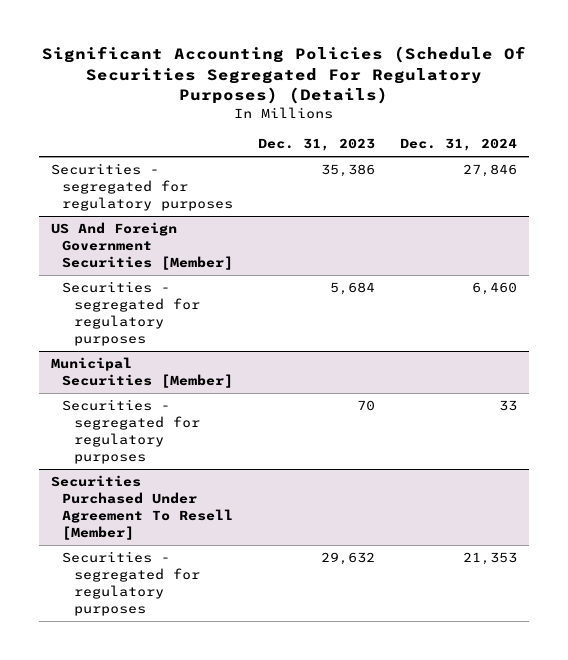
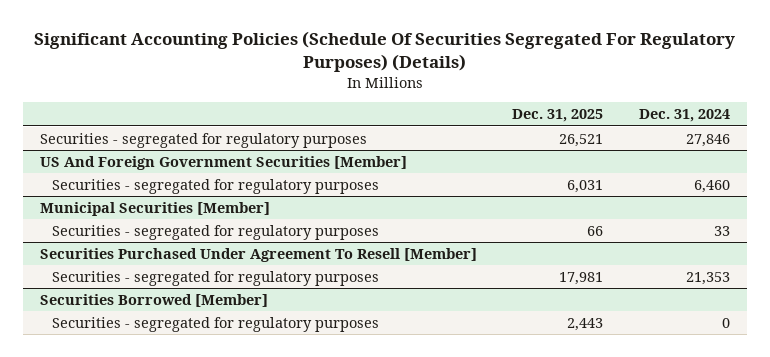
- | Dec. 31, 2023 | Dec. 31, 2024
+ | Dec. 31, 2025 | Dec. 31, 2024
+ Securities Borrowed [Member]
+ Securities - segregated for regulatory purposes | 2,443 | 0

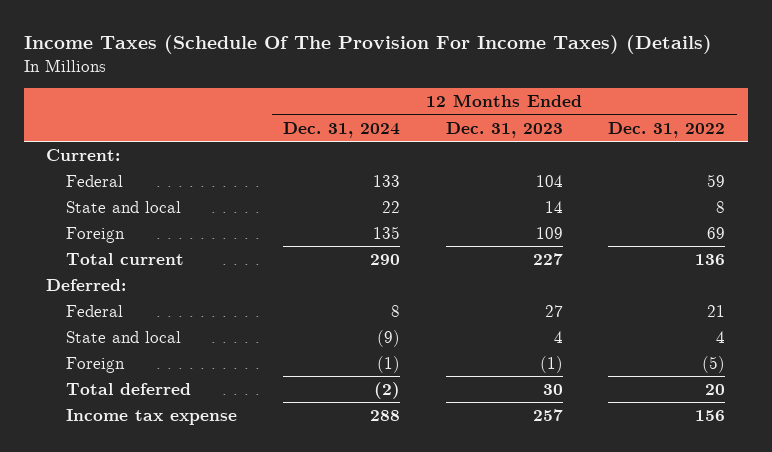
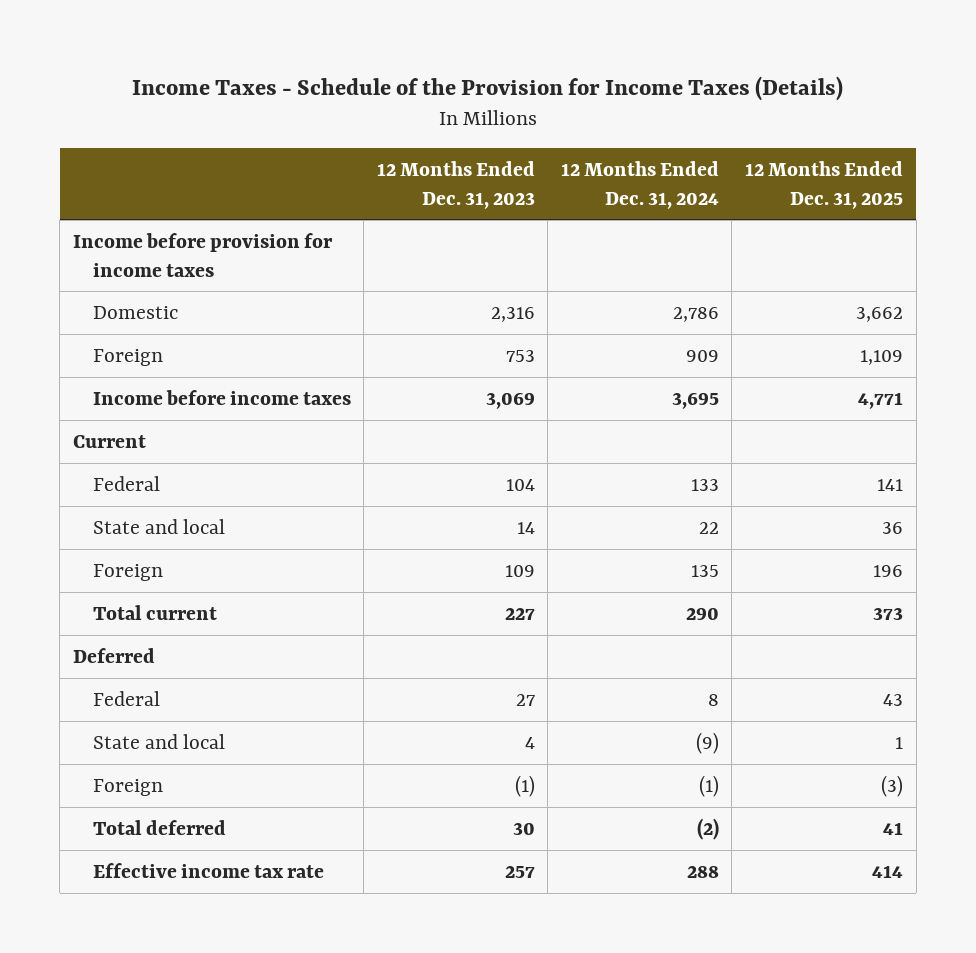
- Income Taxes (Schedule Of The Provision For Income Taxes) (Details)
+ Income Taxes - Schedule of the Provision for Income Taxes (Details)
- | 12 Months Ended Dec. 31, 2024 | 12 Months Ended Dec. 31, 2023 | 12 Months Ended Dec. 31, 2022
+ | 12 Months Ended Dec. 31, 2023 | 12 Months Ended Dec. 31, 2024 | 12 Months Ended Dec. 31, 2025
- Current:
+ Income before provision for income taxes
+ Domestic | 2,316 | 2,786 | 3,662
+ Foreign | 753 | 909 | 1,109
+ Income before income taxes | 3,069 | 3,695 | 4,771
+ Current
- Deferred:
+ Deferred
- Income tax expense | 288 | 257 | 156
+ Effective income tax rate | 257 | 288 | 414

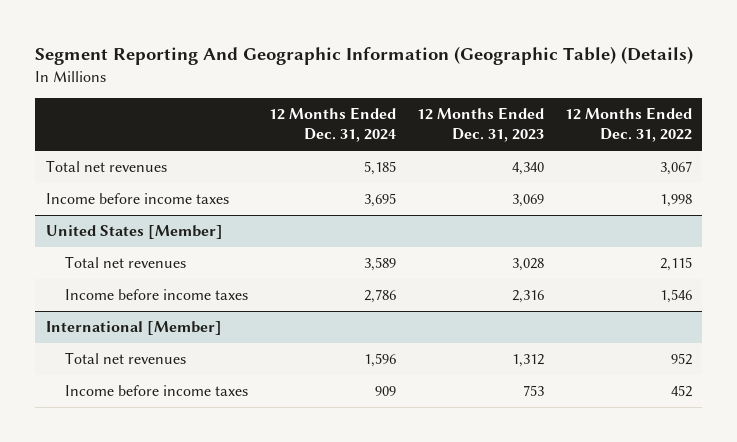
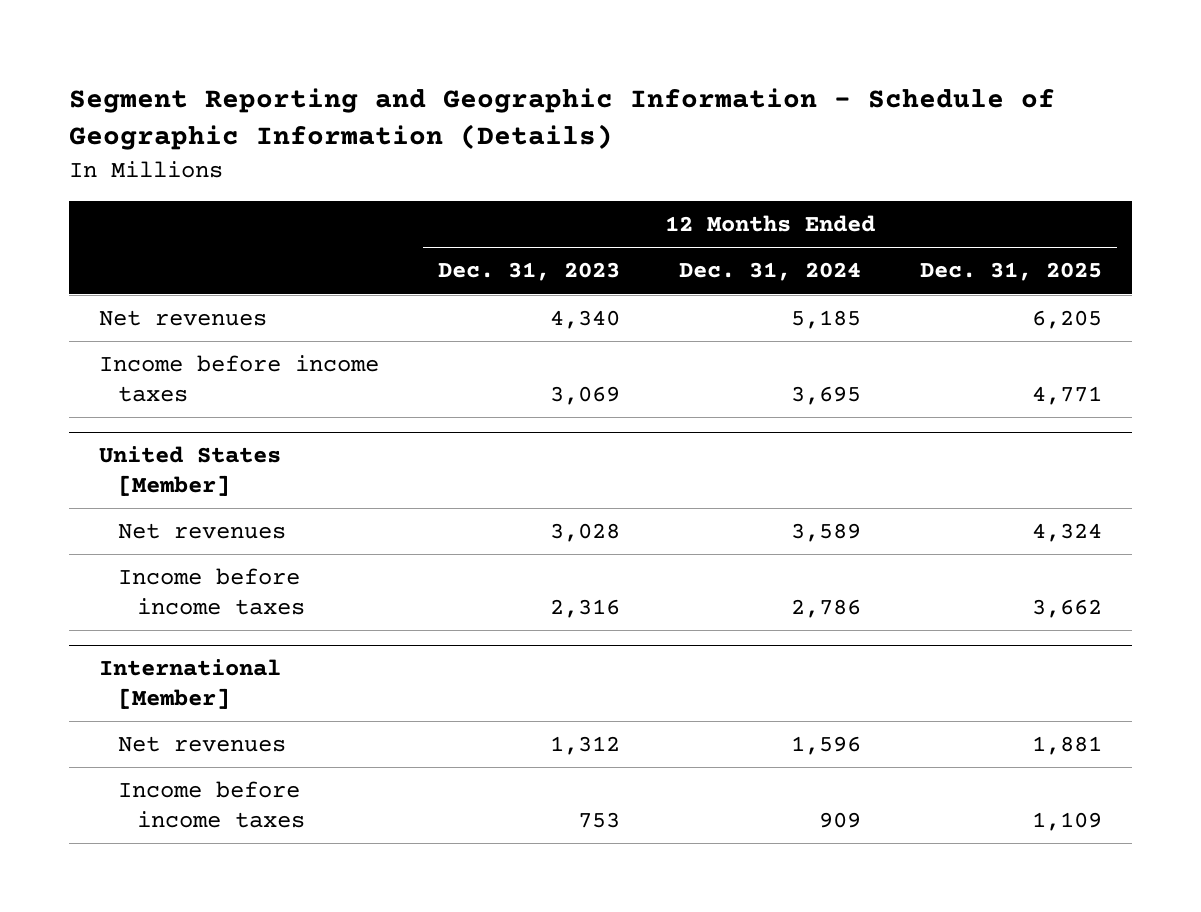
- Segment Reporting And Geographic Information (Geographic Table) (Details)
+ Segment Reporting and Geographic Information - Schedule of Geographic Information (Details)
- | 12 Months Ended Dec. 31, 2024 | 12 Months Ended Dec. 31, 2023 | 12 Months Ended Dec. 31, 2022
+ | 12 Months Ended Dec. 31, 2023 | 12 Months Ended Dec. 31, 2024 | 12 Months Ended Dec. 31, 2025
- Total net revenues | 5,185 | 4,340 | 3,067
+ Net revenues | 4,340 | 5,185 | 6,205
@ United States [Member]
- Total net revenues | 3,589 | 3,028 | 2,115
+ Net revenues | 3,028 | 3,589 | 4,324
@ International [Member]
- Total net revenues | 1,596 | 1,312 | 952
+ Net revenues | 1,312 | 1,596 | 1,881

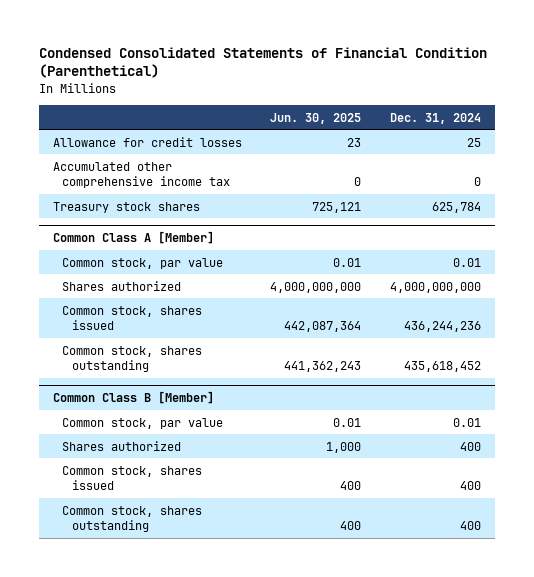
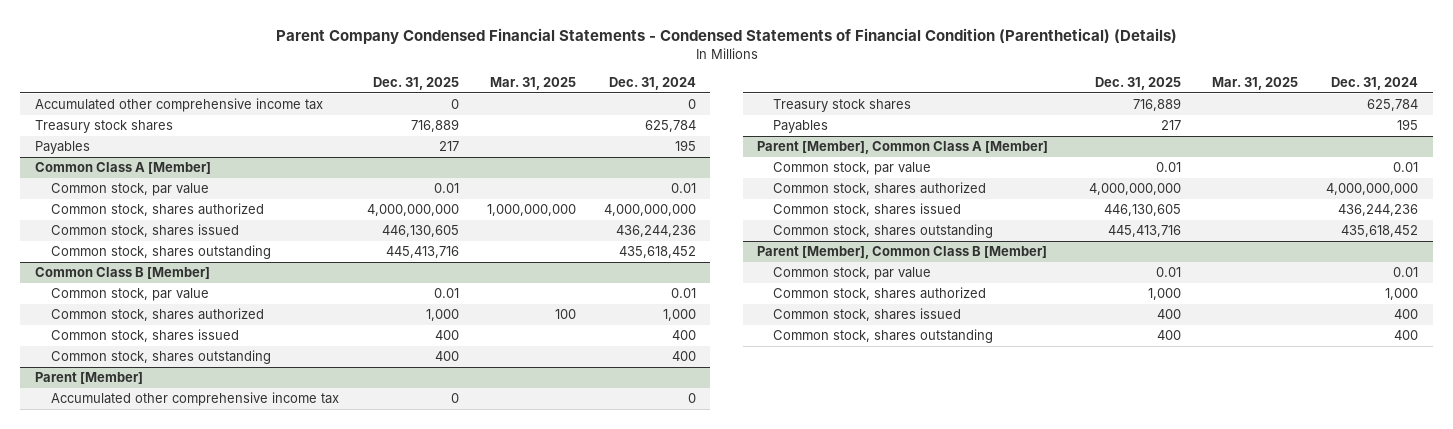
- Condensed Consolidated Statements of Financial Condition (Parenthetical)
+ Parent Company Condensed Financial Statements - Condensed Statements of Financial Condition (Parenthetical) (Details)
- | Jun. 30, 2025 | Dec. 31, 2024
+ | Dec. 31, 2025 | Mar. 31, 2025 | Dec. 31, 2024
- Allowance for credit losses | 23 | 25
+ Payables | 217 | | 195
@ Common Class A [Member]
- Shares authorized | 4,000,000,000 | 4,000,000,000
+ Common stock, shares authorized | 4,000,000,000 | 1,000,000,000 | 4,000,000,000
@ Common Class B [Member]
- Shares authorized | 1,000 | 400
+ Common stock, shares authorized | 1,000 | 100 | 1,000
+ Parent [Member]
+ Accumulated other comprehensive income tax | 0 | | 0
+ Treasury stock shares | 716,889 | | 625,784
+ Payables | 217 | | 195
+ Parent [Member], Common Class A [Member]
+ Common stock, par value | 0.01 | | 0.01
+ Common stock, shares authorized | 4,000,000,000 | | 4,000,000,000
+ Common stock, shares issued | 446,130,605 | | 436,244,236
+ Common stock, shares outstanding | 445,413,716 | | 435,618,452
+ Parent [Member], Common Class B [Member]
+ Common stock, par value | 0.01 | | 0.01
+ Common stock, shares authorized | 1,000 | | 1,000
+ Common stock, shares issued | 400 | | 400
+ Common stock, shares outstanding | 400 | | 400

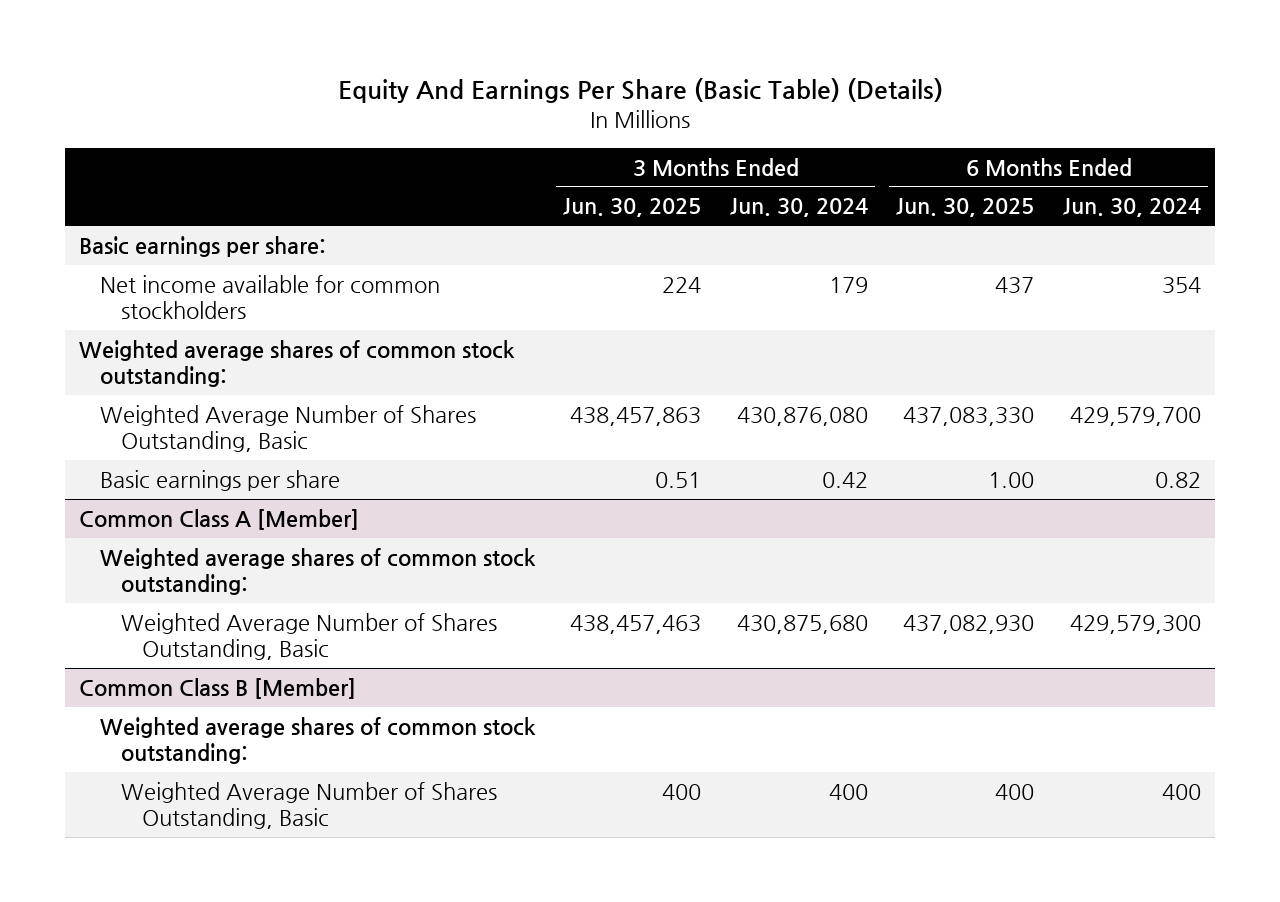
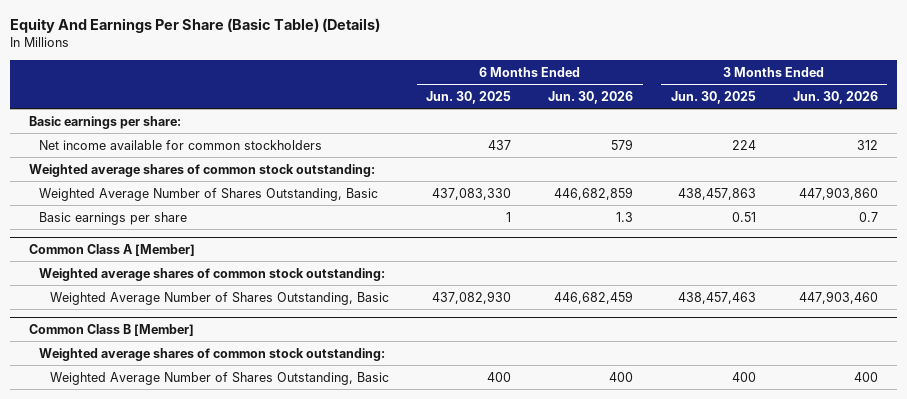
- | 3 Months Ended Jun. 30, 2025 | 3 Months Ended Jun. 30, 2024 | 6 Months Ended Jun. 30, 2025 | 6 Months Ended Jun. 30, 2024
+ | 6 Months Ended Jun. 30, 2025 | 6 Months Ended Jun. 30, 2026 | 3 Months Ended Jun. 30, 2025 | 3 Months Ended Jun. 30, 2026
- Basic earnings per share | 0.51 | 0.42 | 1.00 | 0.82
+ Basic earnings per share | 1 | 1.3 | 0.51 | 0.7

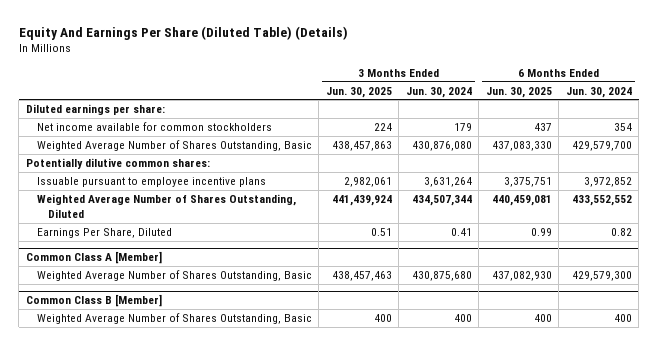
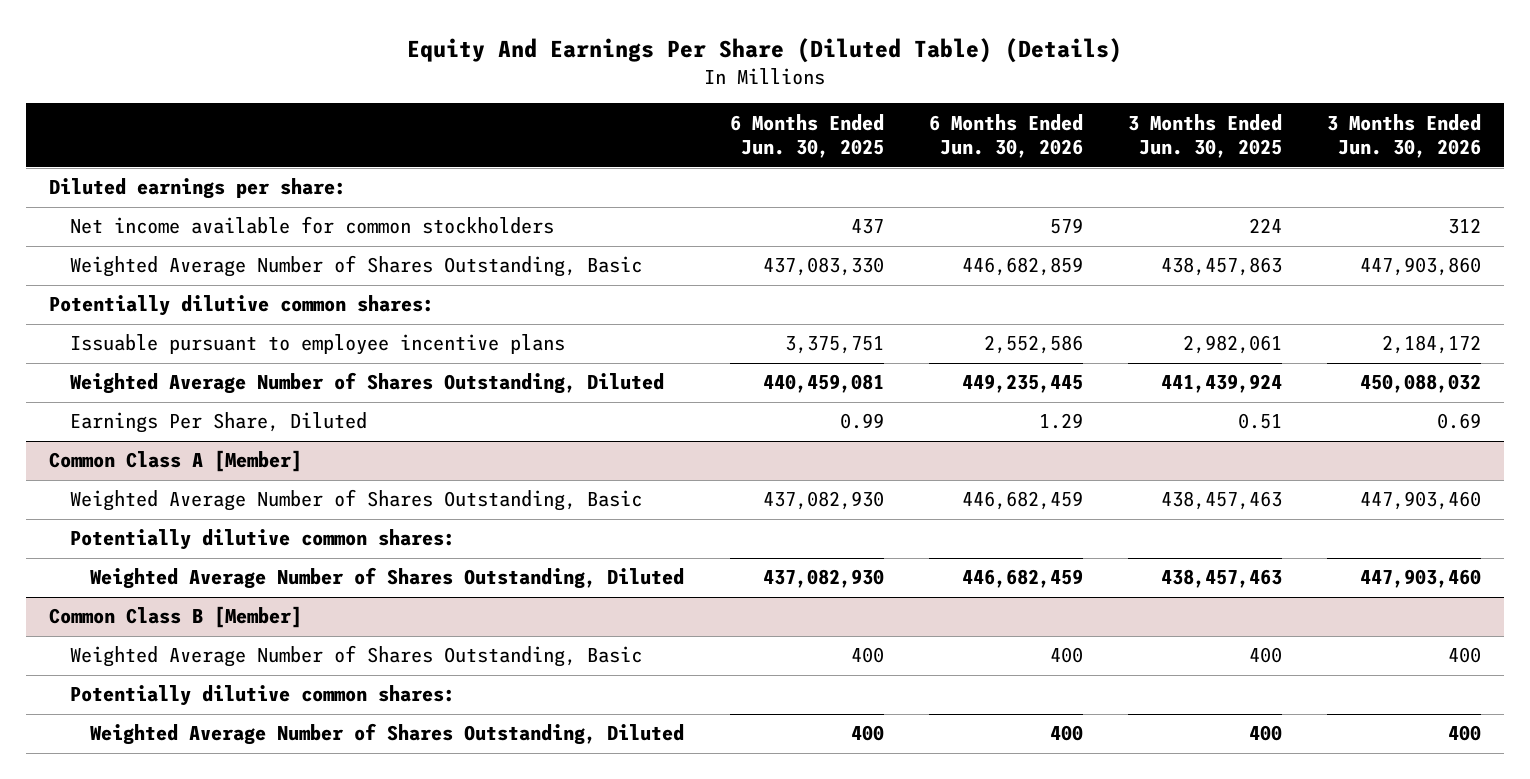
- | 3 Months Ended Jun. 30, 2025 | 3 Months Ended Jun. 30, 2024 | 6 Months Ended Jun. 30, 2025 | 6 Months Ended Jun. 30, 2024
+ | 6 Months Ended Jun. 30, 2025 | 6 Months Ended Jun. 30, 2026 | 3 Months Ended Jun. 30, 2025 | 3 Months Ended Jun. 30, 2026
@ Common Class A [Member]
+ Potentially dilutive common shares:
+ Weighted Average Number of Shares Outstanding, Diluted | 437,082,930 | 446,682,459 | 438,457,463 | 447,903,460
@ Common Class B [Member]
+ Potentially dilutive common shares:
+ Weighted Average Number of Shares Outstanding, Diluted | 400 | 400 | 400 | 400

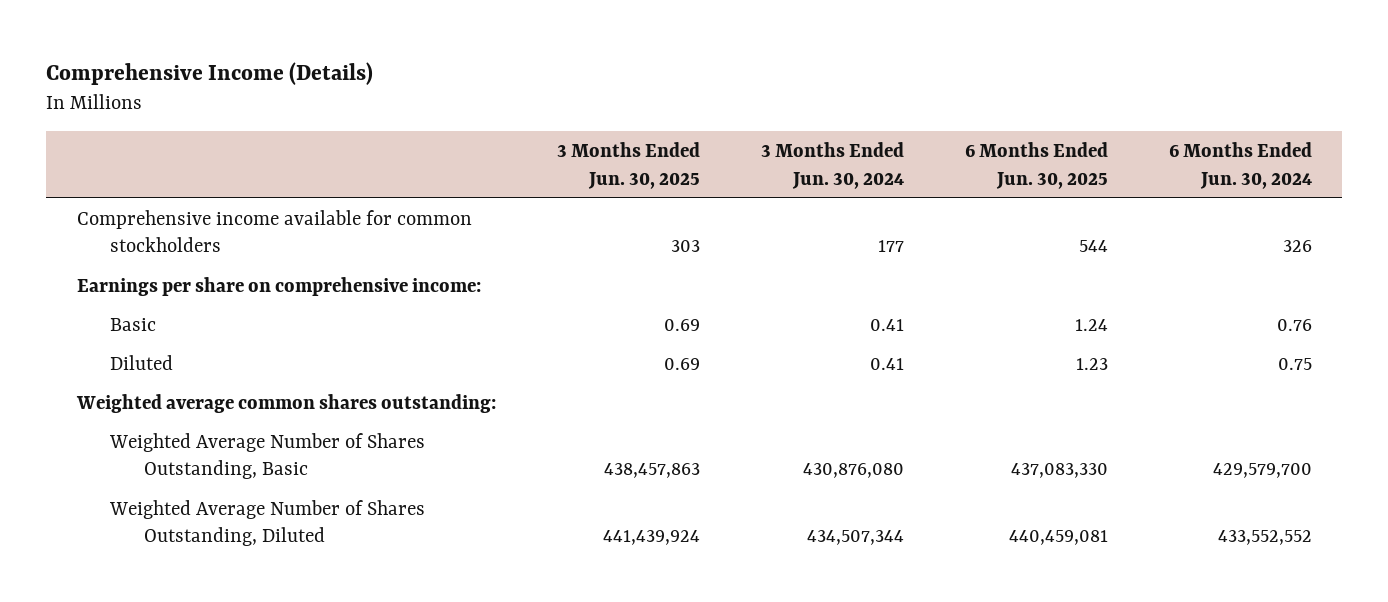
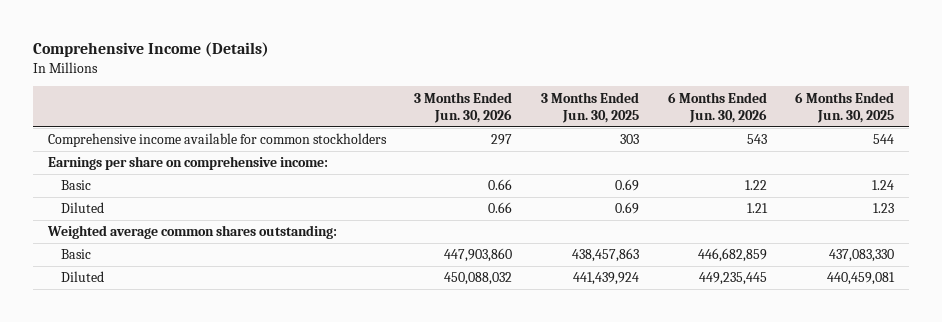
- | 3 Months Ended Jun. 30, 2025 | 3 Months Ended Jun. 30, 2024 | 6 Months Ended Jun. 30, 2025 | 6 Months Ended Jun. 30, 2024
+ | 3 Months Ended Jun. 30, 2026 | 3 Months Ended Jun. 30, 2025 | 6 Months Ended Jun. 30, 2026 | 6 Months Ended Jun. 30, 2025
- Weighted Average Number of Shares Outstanding, Basic | 438,457,863 | 430,876,080 | 437,083,330 | 429,579,700
- Weighted Average Number of Shares Outstanding, Diluted | 441,439,924 | 434,507,344 | 440,459,081 | 433,552,552
+ Basic | 447,903,860 | 438,457,863 | 446,682,859 | 437,083,330
+ Diluted | 450,088,032 | 441,439,924 | 449,235,445 | 440,459,081

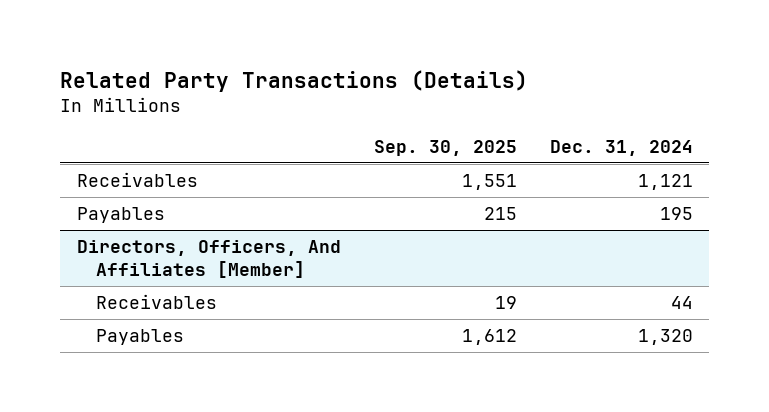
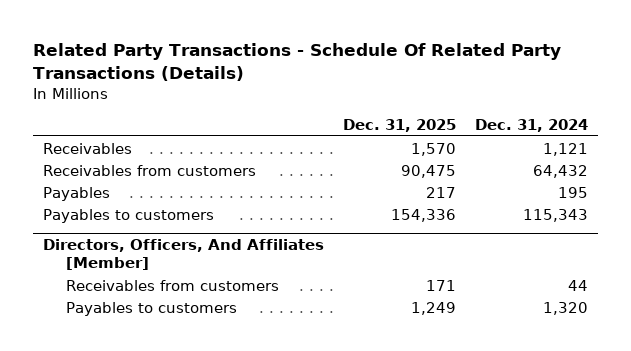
- Related Party Transactions (Details)
+ Related Party Transactions - Schedule Of Related Party Transactions (Details)
- | Sep. 30, 2025 | Dec. 31, 2024
+ | Dec. 31, 2025 | Dec. 31, 2024
+ Receivables from customers | 90,475 | 64,432
+ Payables to customers | 154,336 | 115,343
@ Directors, Officers, And Affiliates [Member]
- Receivables | 19 | 44
- Payables | 1,612 | 1,320
+ Receivables from customers | 171 | 44
+ Payables to customers | 1,249 | 1,320

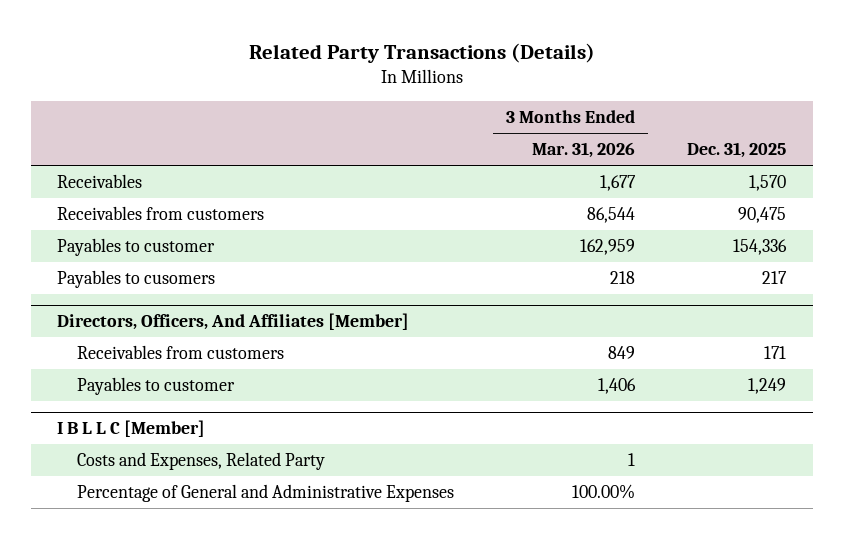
- Related Party Transactions - Schedule Of Related Party Transactions (Details)
+ Related Party Transactions (Details)
- | Dec. 31, 2025 | Dec. 31, 2024
+ | 3 Months Ended Mar. 31, 2026 | Dec. 31, 2025
- Payables | 217 | 195
- Payables to customers | 154,336 | 115,343
+ Payables to customer | 162,959 | 154,336
+ Payables to cusomers | 218 | 217
@ Directors, Officers, And Affiliates [Member]
- Payables to customers | 1,249 | 1,320
+ Payables to customer | 1,406 | 1,249
+ I B L L C [Member]
+ Costs and Expenses, Related Party | 1 |
+ Percentage of General and Administrative Expenses | 100.00% |

